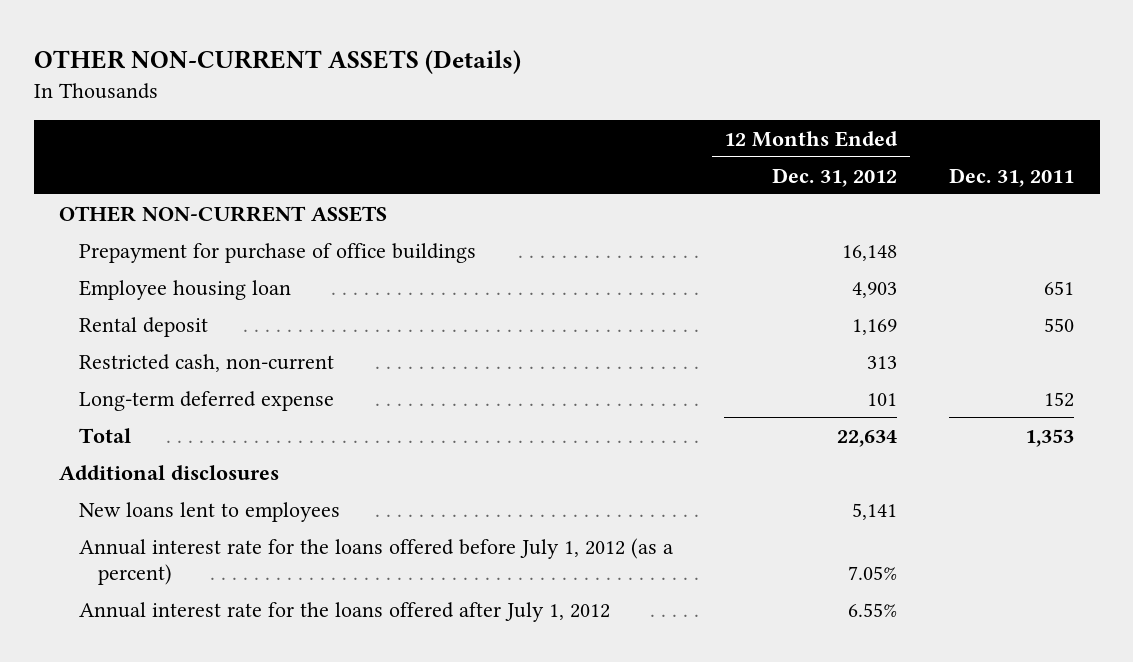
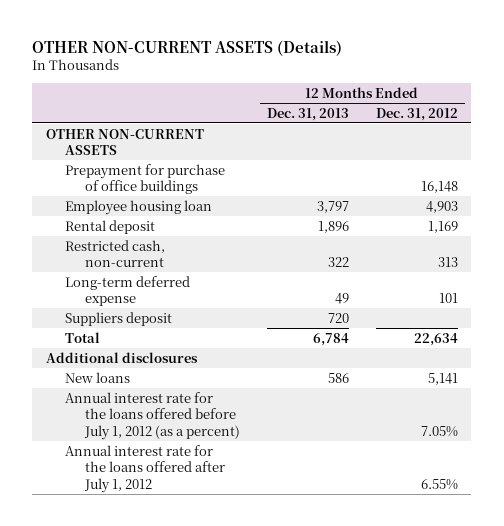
- | 12 Months Ended Dec. 31, 2012 | Dec. 31, 2011
+ | 12 Months Ended Dec. 31, 2013 | 12 Months Ended Dec. 31, 2012
+ Suppliers deposit | 720 |
- New loans lent to employees | 5,141 |
+ New loans | 586 | 5,141

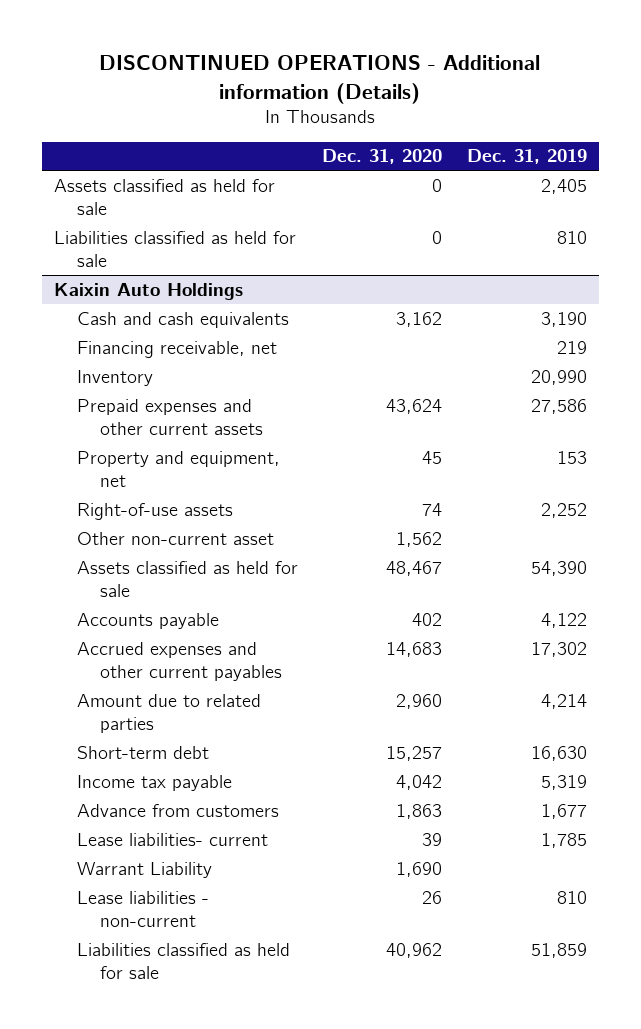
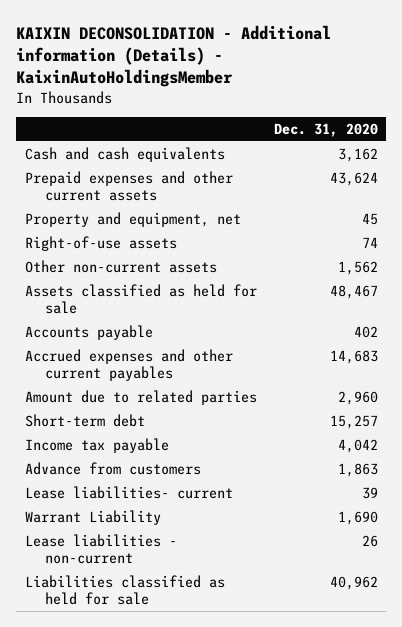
- DISCONTINUED OPERATIONS - Additional information (Details)
+ KAIXIN DECONSOLIDATION - Additional information (Details) - KaixinAutoHoldingsMember
- | Dec. 31, 2020 | Dec. 31, 2019
+ | Dec. 31, 2020
- Assets classified as held for sale | 0 | 2,405
- Liabilities classified as held for sale | 0 | 810
- Kaixin Auto Holdings
- Financing receivable, net | | 219
- Inventory | | 20,990
- Other non-current asset | 1,562 |
+ Other non-current assets | 1,562

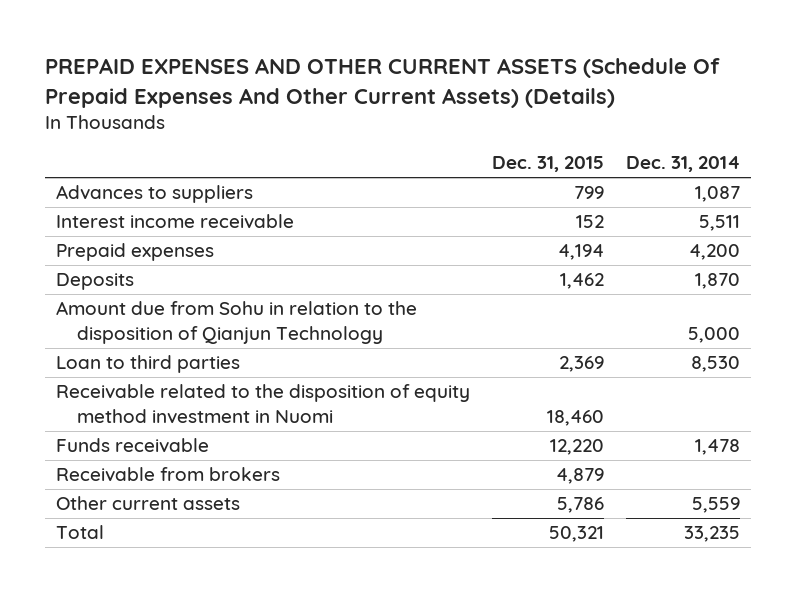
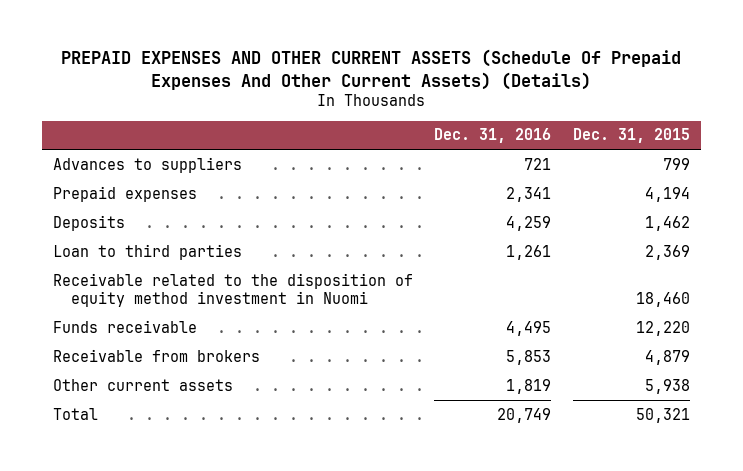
- | Dec. 31, 2015 | Dec. 31, 2014
+ | Dec. 31, 2016 | Dec. 31, 2015
- Interest income receivable | 152 | 5,511
- Amount due from Sohu in relation to the disposition of Qianjun Technology | | 5,000
- Other current assets | 5,786 | 5,559
+ Other current assets | 1,819 | 5,938

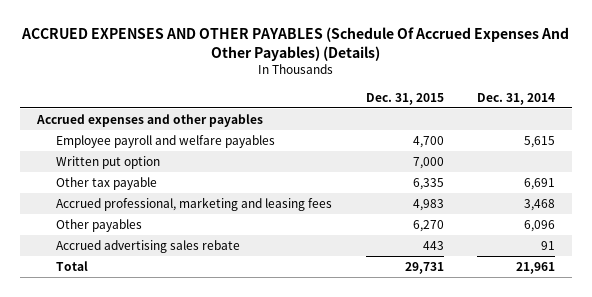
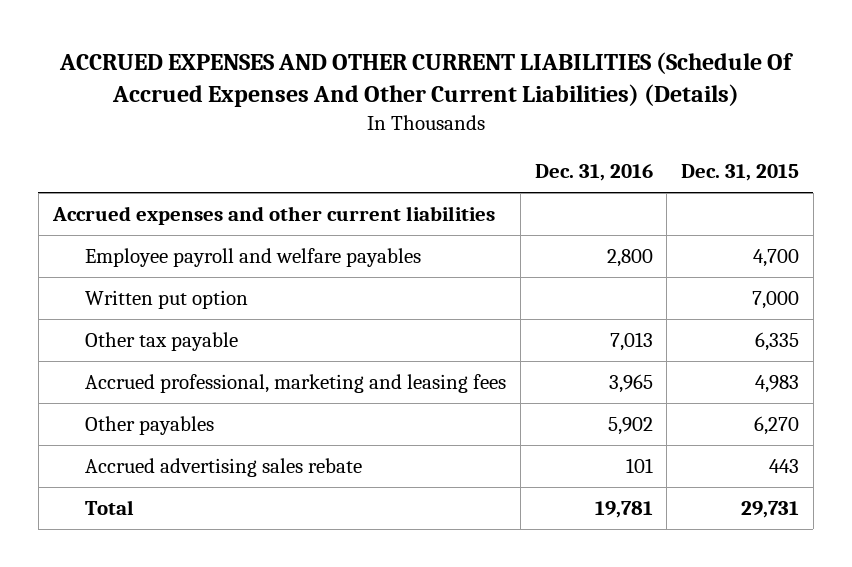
- ACCRUED EXPENSES AND OTHER PAYABLES (Schedule Of Accrued Expenses And Other Payables) (Details)
+ ACCRUED EXPENSES AND OTHER CURRENT LIABILITIES (Schedule Of Accrued Expenses And Other Current Liabilities) (Details)
- | Dec. 31, 2015 | Dec. 31, 2014
+ | Dec. 31, 2016 | Dec. 31, 2015
- Accrued expenses and other payables
+ Accrued expenses and other current liabilities

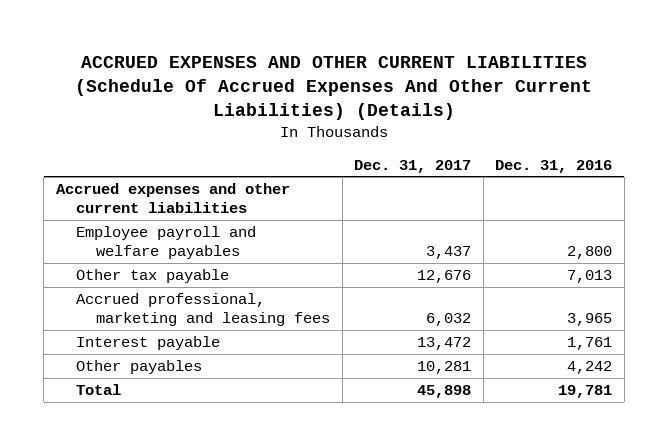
- | Dec. 31, 2016 | Dec. 31, 2015
+ | Dec. 31, 2017 | Dec. 31, 2016
- Written put option | | 7,000
- Other payables | 5,902 | 6,270
- Accrued advertising sales rebate | 101 | 443
+ Interest payable | 13,472 | 1,761
+ Other payables | 10,281 | 4,242

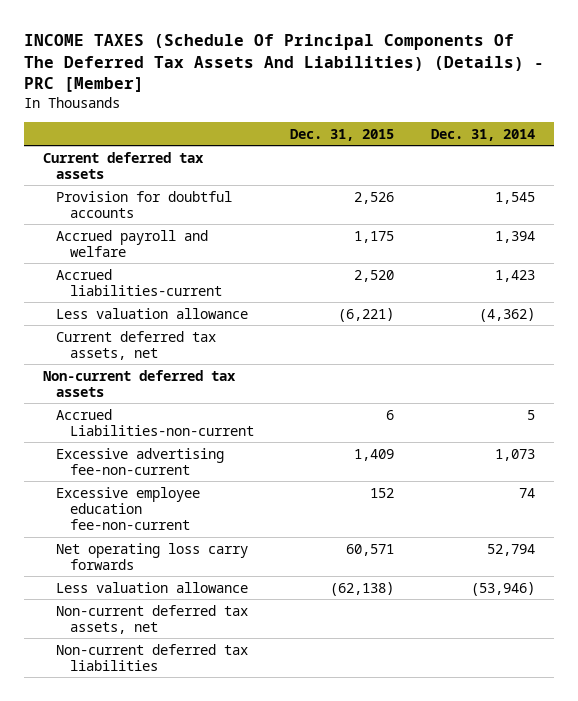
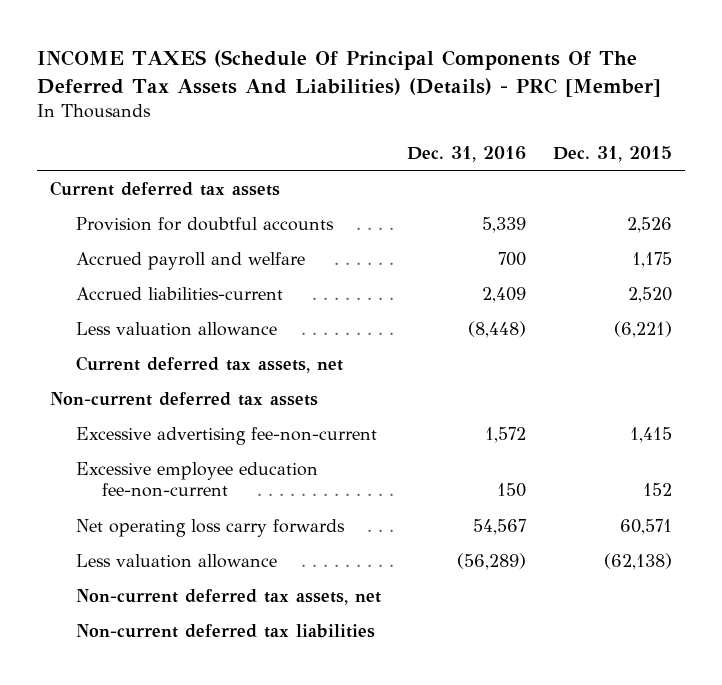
- | Dec. 31, 2015 | Dec. 31, 2014
+ | Dec. 31, 2016 | Dec. 31, 2015
- Accrued Liabilities-non-current | 6 | 5
- Excessive advertising fee-non-current | 1,409 | 1,073
+ Excessive advertising fee-non-current | 1,572 | 1,415

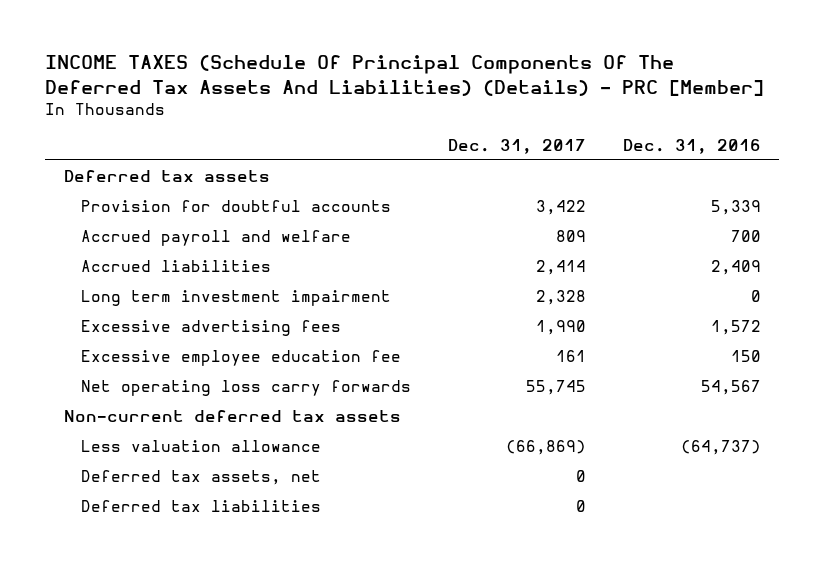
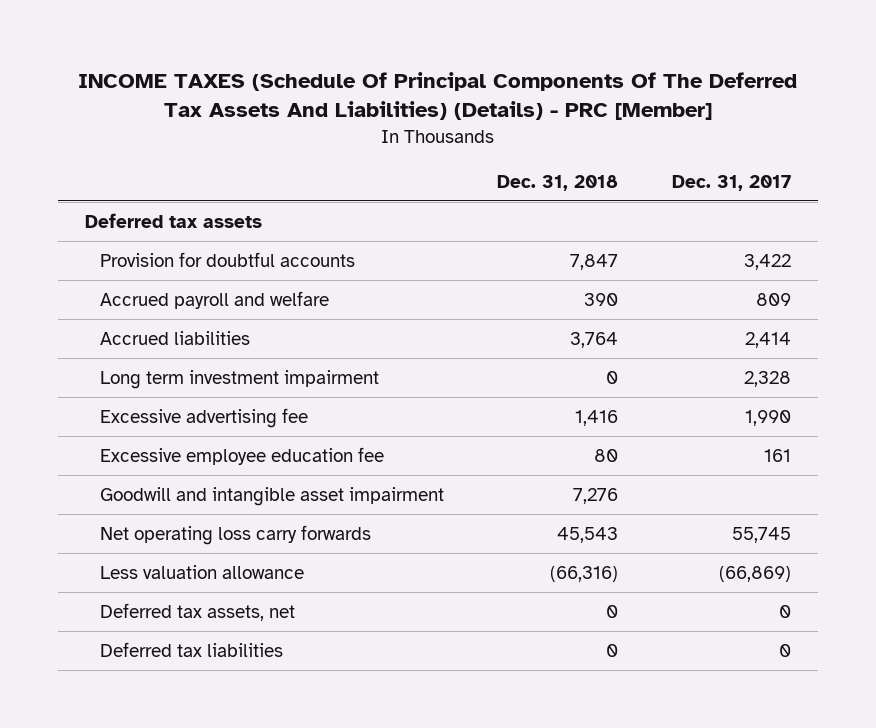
- | Dec. 31, 2017 | Dec. 31, 2016
+ | Dec. 31, 2018 | Dec. 31, 2017
- Excessive advertising fees | 1,990 | 1,572
+ Excessive advertising fee | 1,416 | 1,990
+ Goodwill and intangible asset impairment | 7,276 |
- Non-current deferred tax assets

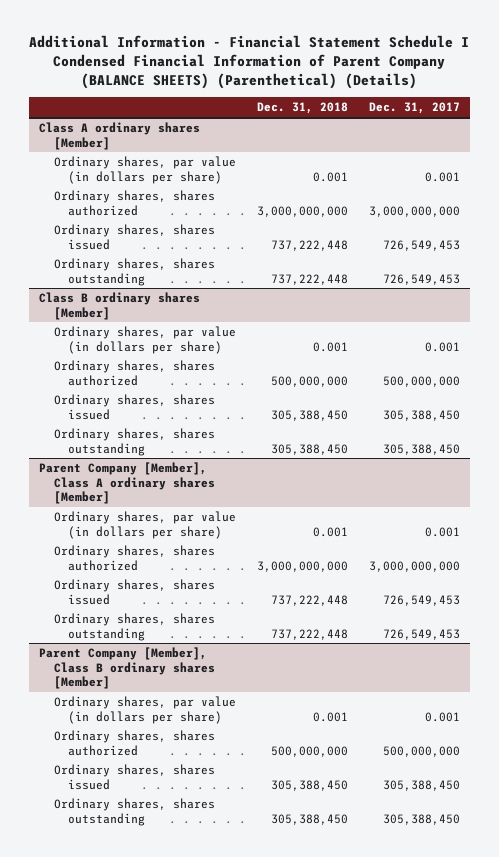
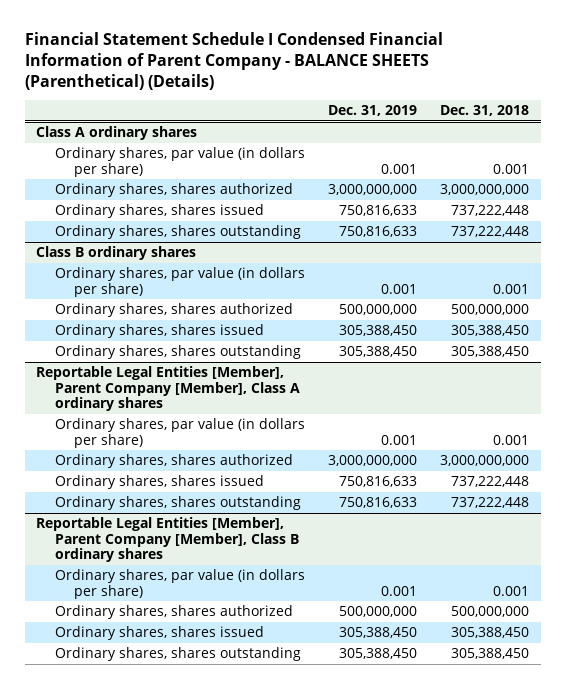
- Additional Information - Financial Statement Schedule I Condensed Financial Information of Parent Company (BALANCE SHEETS) (Parenthetical) (Details)
+ Financial Statement Schedule I Condensed Financial Information of Parent Company - BALANCE SHEETS (Parenthetical) (Details)
- | Dec. 31, 2018 | Dec. 31, 2017
+ | Dec. 31, 2019 | Dec. 31, 2018
- Class A ordinary shares [Member]
+ Class A ordinary shares
- Class B ordinary shares [Member]
+ Class B ordinary shares
- Parent Company [Member], Class A ordinary shares [Member]
+ Reportable Legal Entities [Member], Parent Company [Member], Class A ordinary shares
- Parent Company [Member], Class B ordinary shares [Member]
+ Reportable Legal Entities [Member], Parent Company [Member], Class B ordinary shares

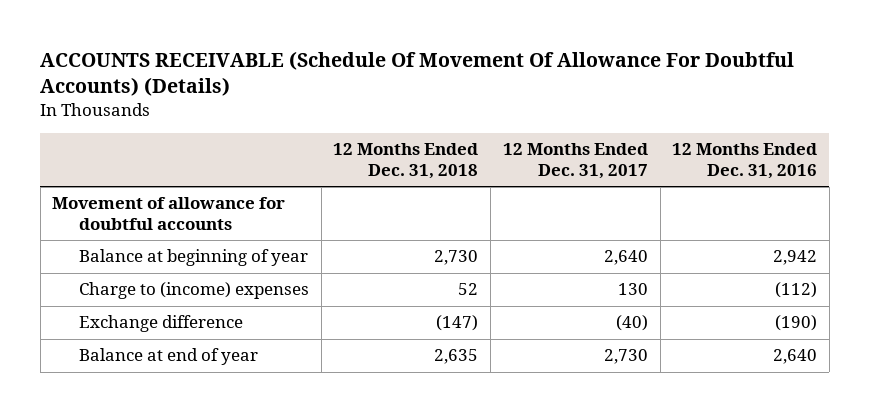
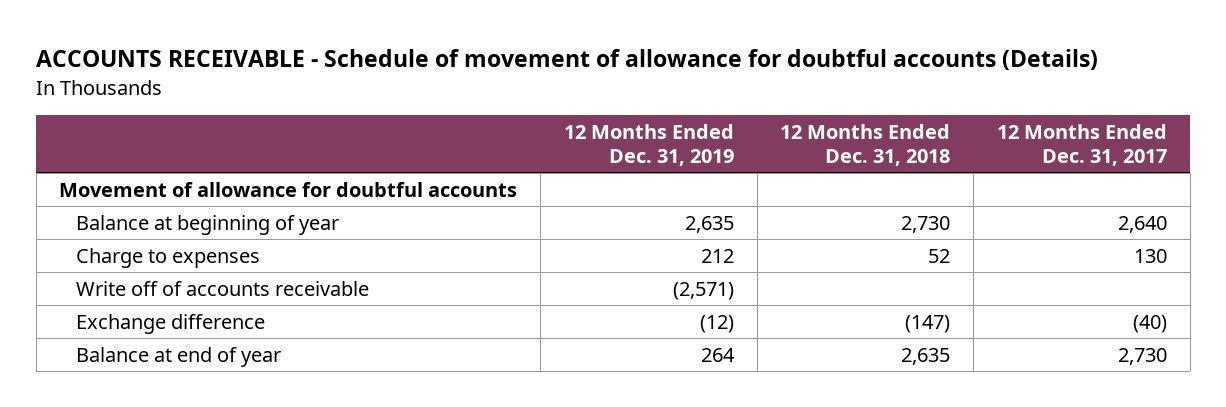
- ACCOUNTS RECEIVABLE (Schedule Of Movement Of Allowance For Doubtful Accounts) (Details)
+ ACCOUNTS RECEIVABLE - Schedule of movement of allowance for doubtful accounts (Details)
- | 12 Months Ended Dec. 31, 2018 | 12 Months Ended Dec. 31, 2017 | 12 Months Ended Dec. 31, 2016
+ | 12 Months Ended Dec. 31, 2019 | 12 Months Ended Dec. 31, 2018 | 12 Months Ended Dec. 31, 2017
- Charge to (income) expenses | 52 | 130 | (112)
+ Charge to expenses | 212 | 52 | 130
+ Write off of accounts receivable | (2,571) | |

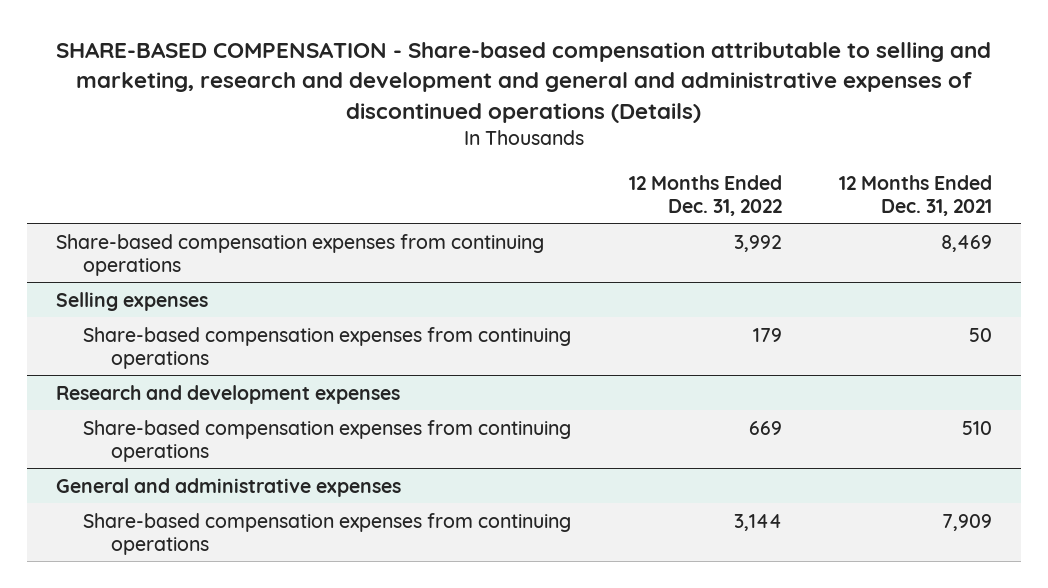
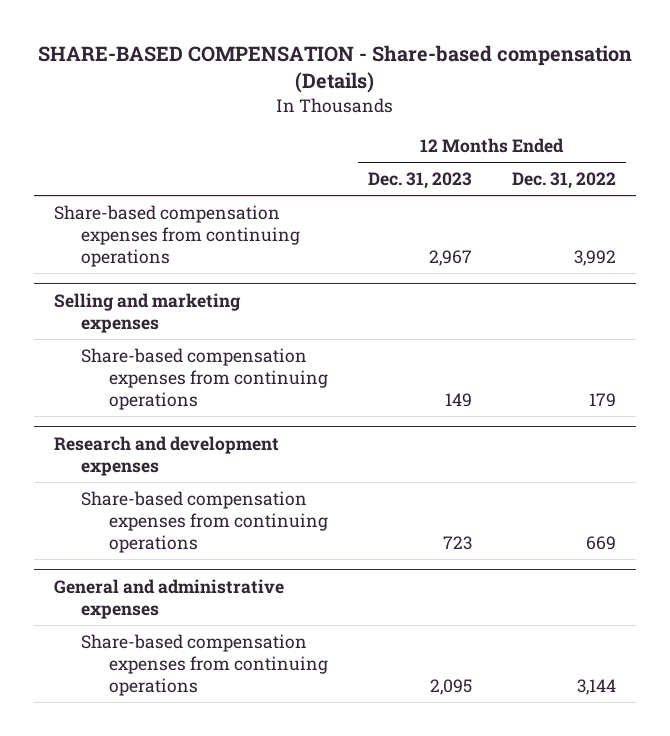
- SHARE-BASED COMPENSATION - Share-based compensation attributable to selling and marketing, research and development and general and administrative expenses of discontinued operations (Details)
+ SHARE-BASED COMPENSATION - Share-based compensation (Details)
- | 12 Months Ended Dec. 31, 2022 | 12 Months Ended Dec. 31, 2021
+ | 12 Months Ended Dec. 31, 2023 | 12 Months Ended Dec. 31, 2022
- Selling expenses
+ Selling and marketing expenses

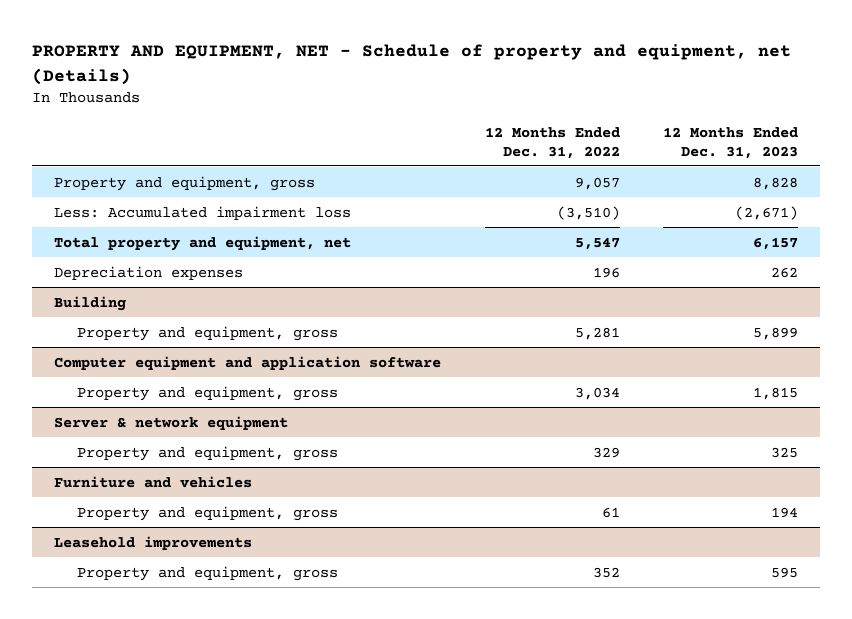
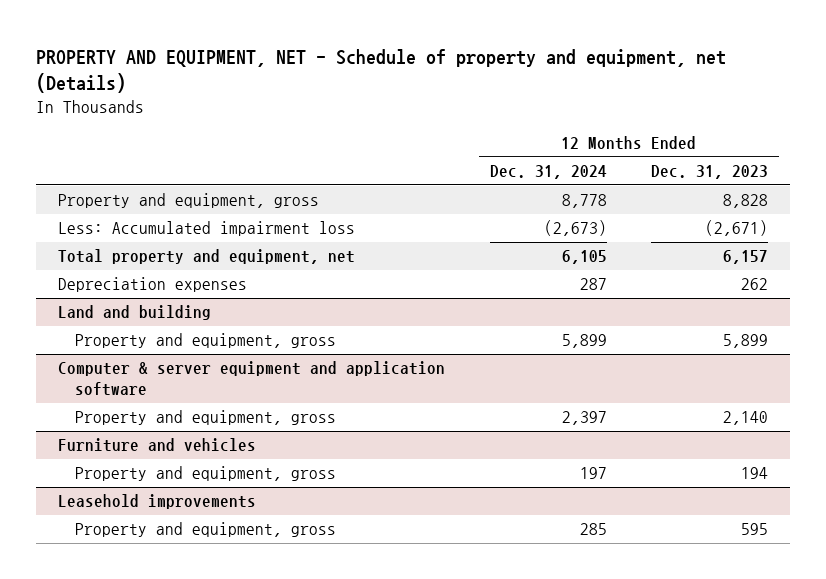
- | 12 Months Ended Dec. 31, 2022 | 12 Months Ended Dec. 31, 2023
+ | 12 Months Ended Dec. 31, 2024 | 12 Months Ended Dec. 31, 2023
- Building
+ Land and building
- Computer equipment and application software
- Property and equipment, gross | 3,034 | 1,815
- Server & network equipment
- Property and equipment, gross | 329 | 325
+ Computer & server equipment and application software
+ Property and equipment, gross | 2,397 | 2,140

